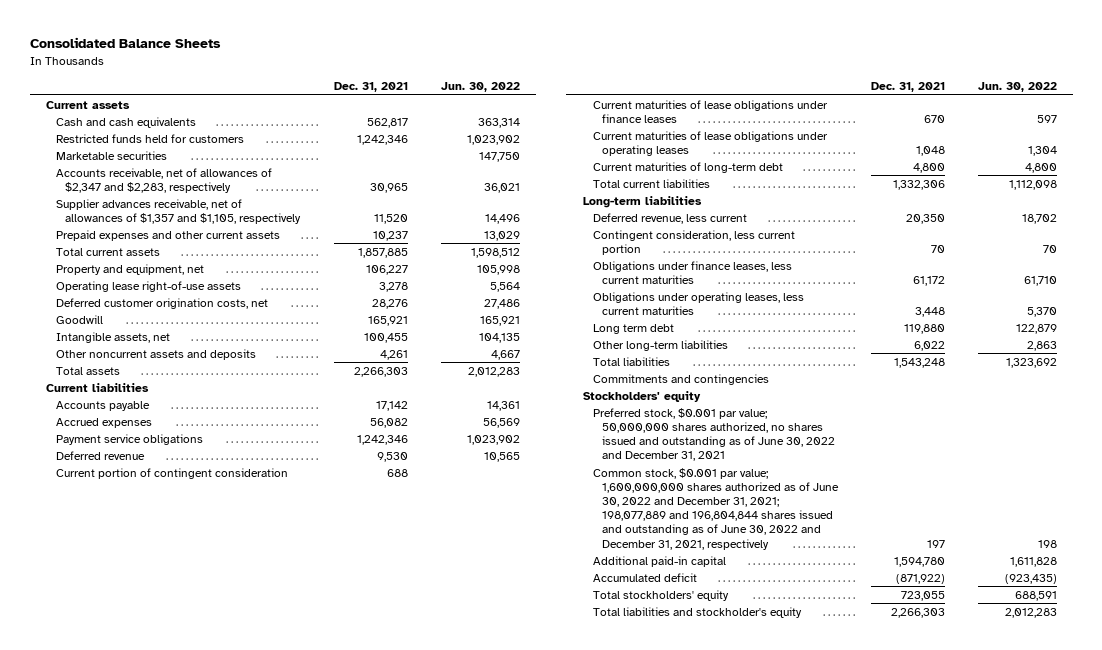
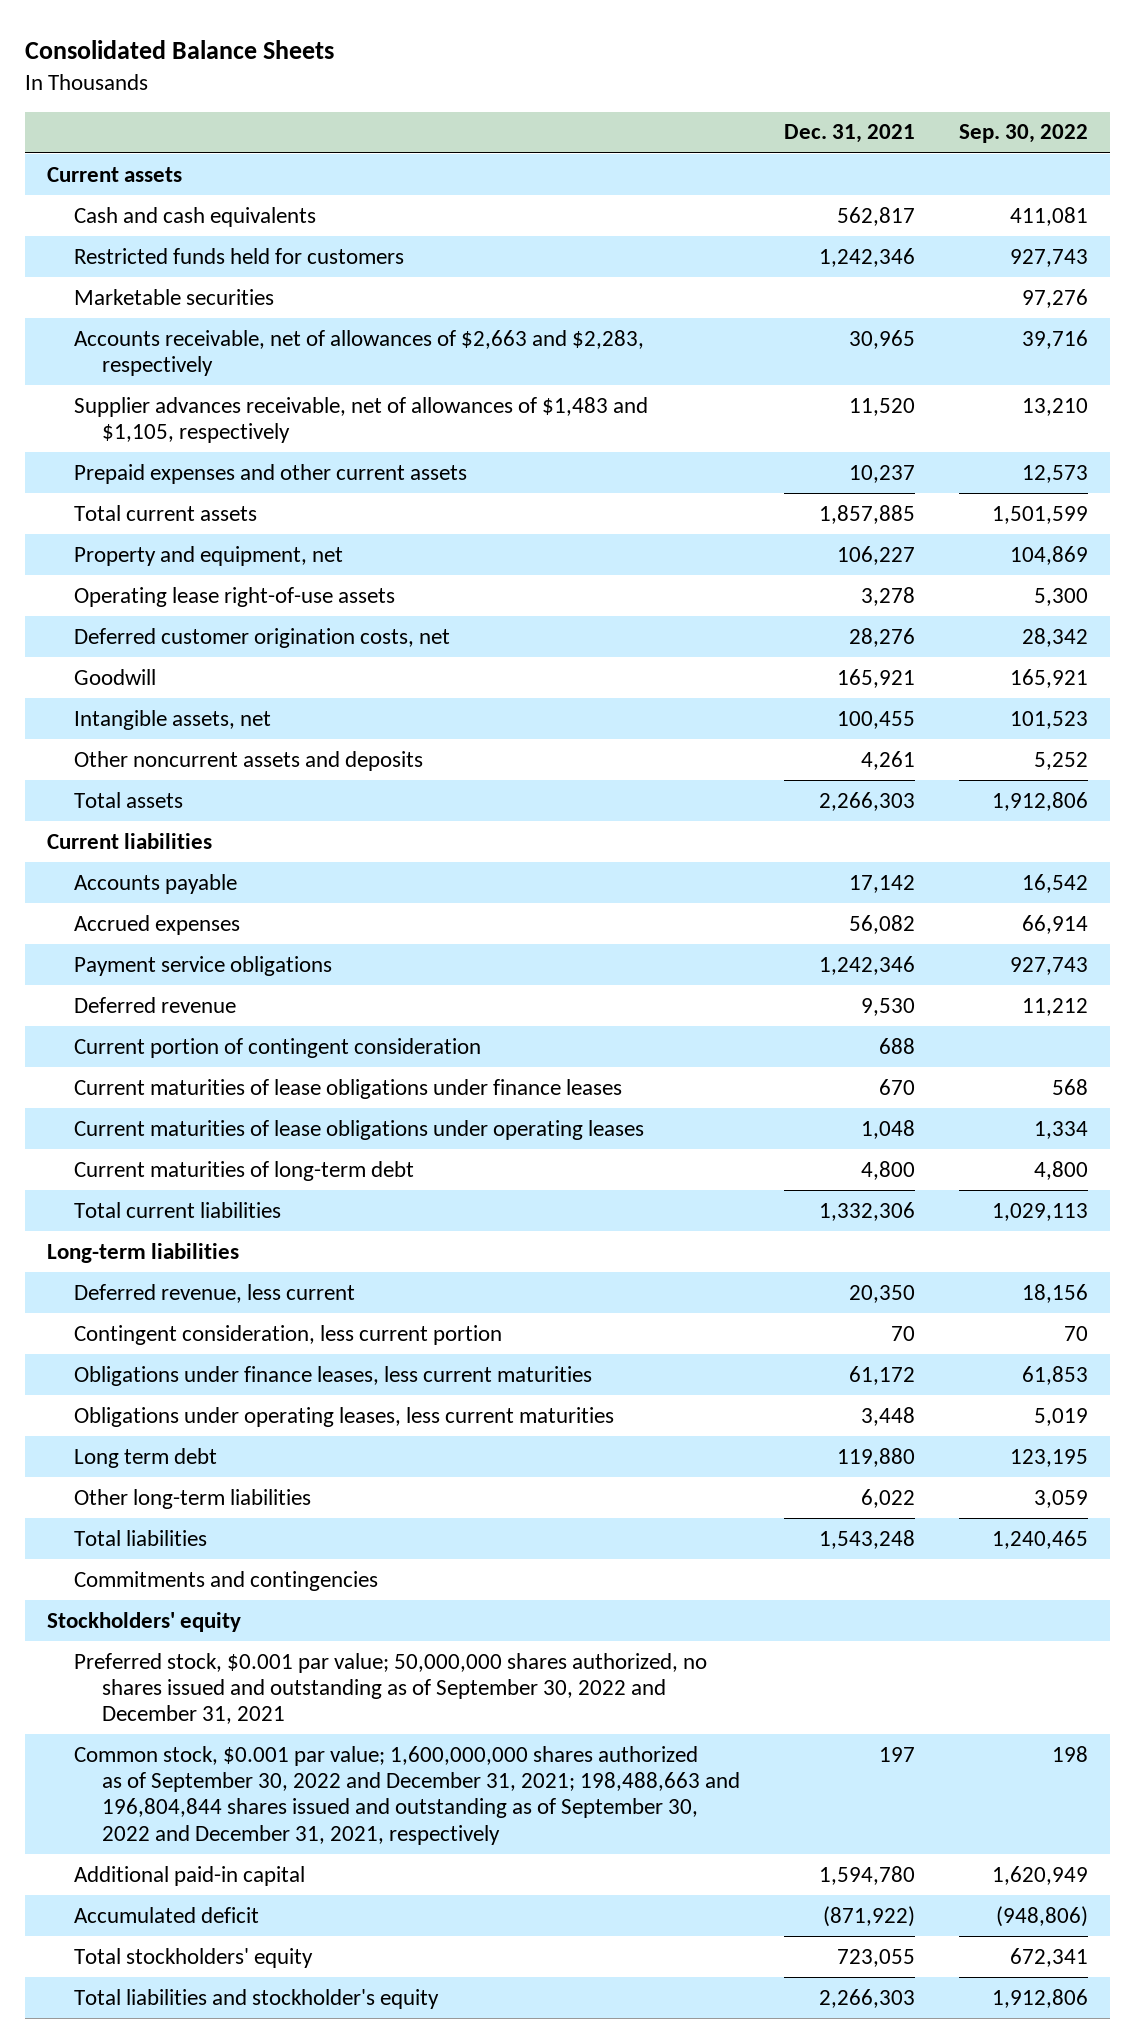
- | Dec. 31, 2021 | Jun. 30, 2022
+ | Dec. 31, 2021 | Sep. 30, 2022
- Accounts receivable, net of allowances of $2,347 and $2,283, respectively | 30,965 | 36,021
- Supplier advances receivable, net of allowances of $1,357 and $1,105, respectively | 11,520 | 14,496
+ Accounts receivable, net of allowances of $2,663 and $2,283, respectively | 30,965 | 39,716
+ Supplier advances receivable, net of allowances of $1,483 and $1,105, respectively | 11,520 | 13,210
- Preferred stock, $0.001 par value; 50,000,000 shares authorized, no shares issued and outstanding as of June 30, 2022 and December 31, 2021
- Common stock, $0.001 par value; 1,600,000,000 shares authorized as of June 30, 2022 and December 31, 2021; 198,077,889 and 196,804,844 shares issued and outstanding as of June 30, 2022 and December 31, 2021, respectively | 197 | 198
+ Preferred stock, $0.001 par value; 50,000,000 shares authorized, no shares issued and outstanding as of September 30, 2022 and December 31, 2021
+ Common stock, $0.001 par value; 1,600,000,000 shares authorized as of September 30, 2022 and December 31, 2021; 198,488,663 and 196,804,844 shares issued and outstanding as of September 30, 2022 and December 31, 2021, respectively | 197 | 198

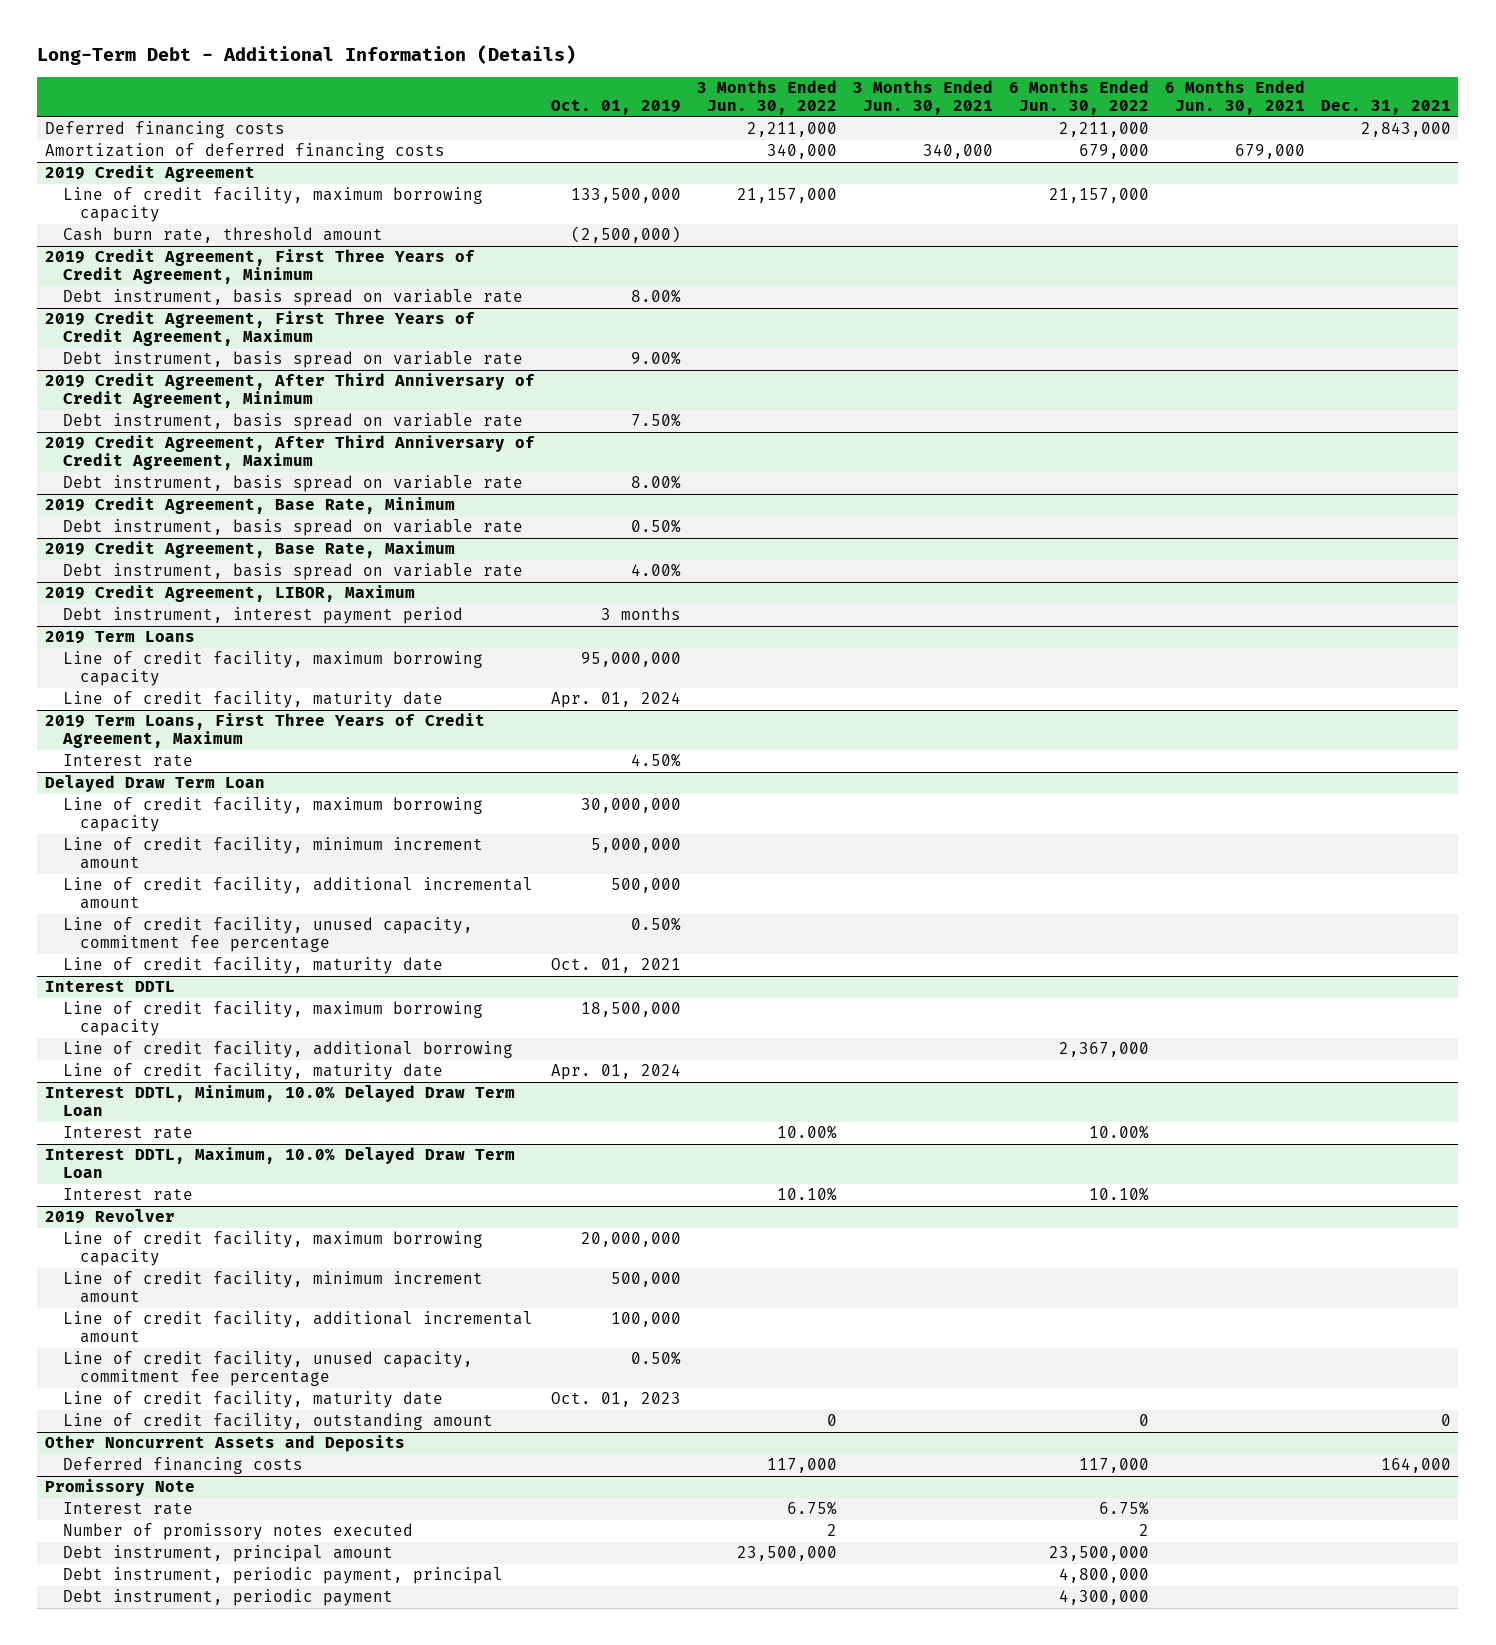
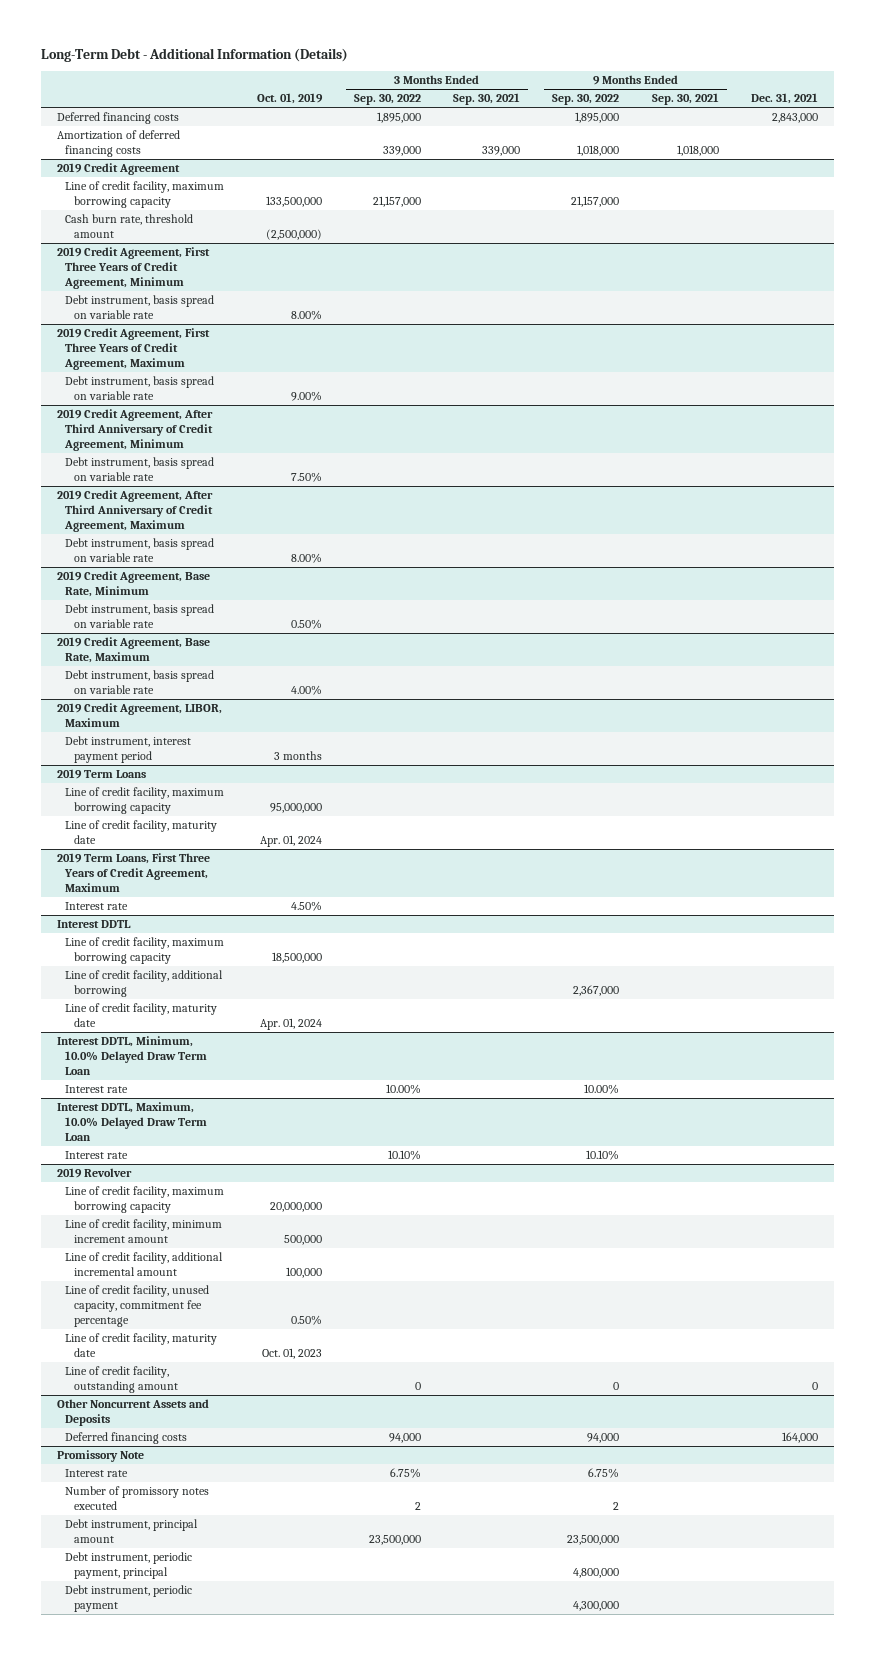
- | Oct. 01, 2019 | 3 Months Ended Jun. 30, 2022 | 3 Months Ended Jun. 30, 2021 | 6 Months Ended Jun. 30, 2022 | 6 Months Ended Jun. 30, 2021 | Dec. 31, 2021
+ | Oct. 01, 2019 | 3 Months Ended Sep. 30, 2022 | 3 Months Ended Sep. 30, 2021 | 9 Months Ended Sep. 30, 2022 | 9 Months Ended Sep. 30, 2021 | Dec. 31, 2021
- Delayed Draw Term Loan
- Line of credit facility, maximum borrowing capacity | 30,000,000 | | | | |
- Line of credit facility, minimum increment amount | 5,000,000 | | | | |
- Line of credit facility, additional incremental amount | 500,000 | | | | |
- Line of credit facility, unused capacity, commitment fee percentage | 0.50% | | | | |
- Line of credit facility, maturity date | Oct. 01, 2021 | | | | |

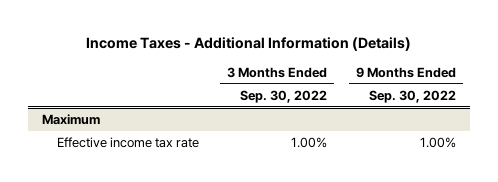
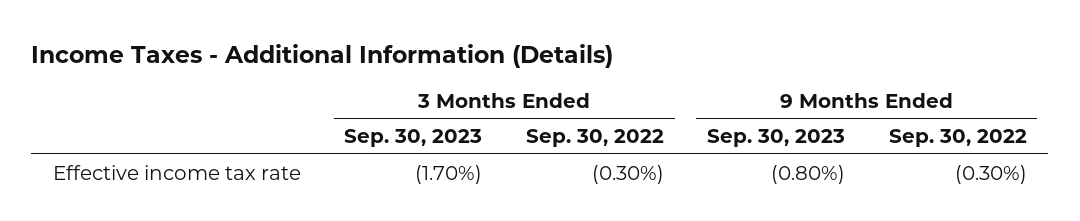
- | 3 Months Ended Sep. 30, 2022 | 9 Months Ended Sep. 30, 2022
+ | 3 Months Ended Sep. 30, 2023 | 3 Months Ended Sep. 30, 2022 | 9 Months Ended Sep. 30, 2023 | 9 Months Ended Sep. 30, 2022
- Maximum
- Effective income tax rate | 1.00% | 1.00%
+ Effective income tax rate | (1.70%) | (0.30%) | (0.80%) | (0.30%)

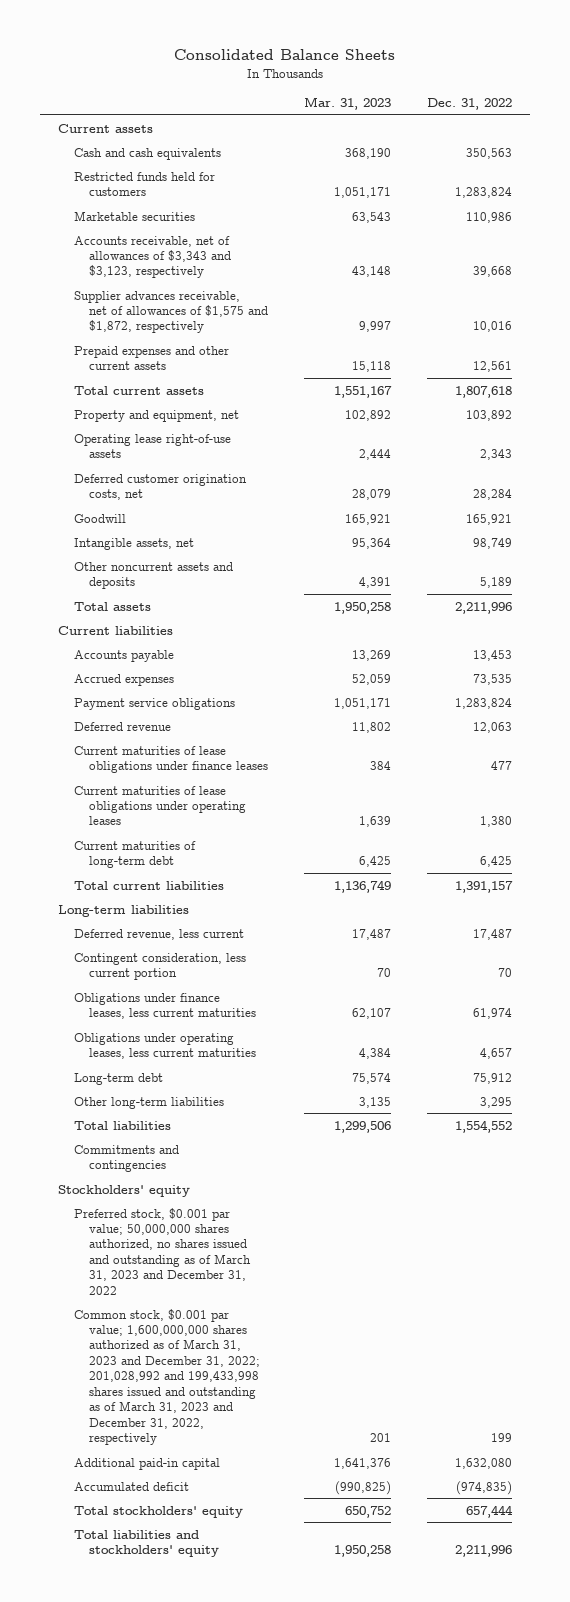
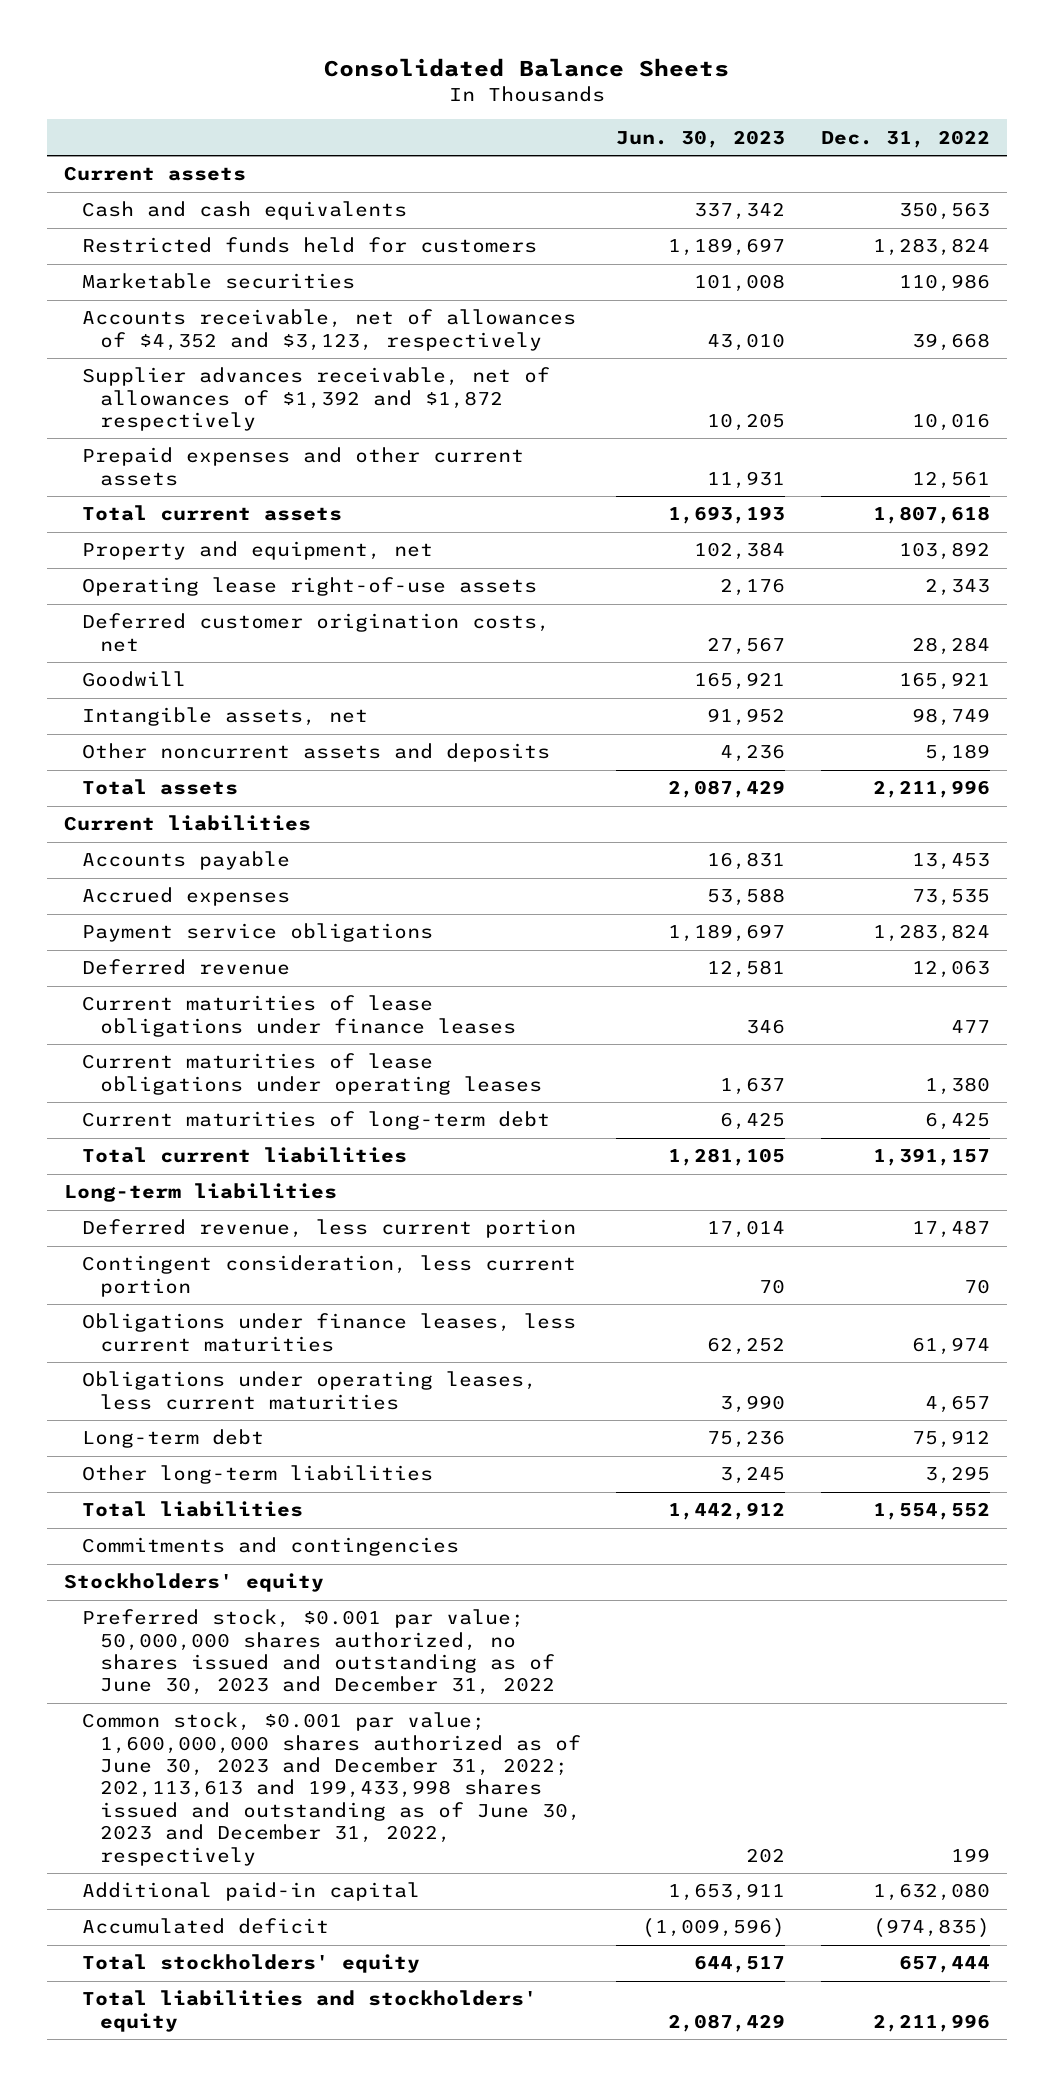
- | Mar. 31, 2023 | Dec. 31, 2022
+ | Jun. 30, 2023 | Dec. 31, 2022
- Accounts receivable, net of allowances of $3,343 and $3,123, respectively | 43,148 | 39,668
- Supplier advances receivable, net of allowances of $1,575 and $1,872, respectively | 9,997 | 10,016
+ Accounts receivable, net of allowances of $4,352 and $3,123, respectively | 43,010 | 39,668
+ Supplier advances receivable, net of allowances of $1,392 and $1,872 respectively | 10,205 | 10,016
- Deferred revenue, less current | 17,487 | 17,487
+ Deferred revenue, less current portion | 17,014 | 17,487
- Preferred stock, $0.001 par value; 50,000,000 shares authorized, no shares issued and outstanding as of March 31, 2023 and December 31, 2022
- Common stock, $0.001 par value; 1,600,000,000 shares authorized as of March 31, 2023 and December 31, 2022; 201,028,992 and 199,433,998 shares issued and outstanding as of March 31, 2023 and December 31, 2022, respectively | 201 | 199
+ Preferred stock, $0.001 par value; 50,000,000 shares authorized, no shares issued and outstanding as of June 30, 2023 and December 31, 2022
+ Common stock, $0.001 par value; 1,600,000,000 shares authorized as of June 30, 2023 and December 31, 2022; 202,113,613 and 199,433,998 shares issued and outstanding as of June 30, 2023 and December 31, 2022, respectively | 202 | 199

